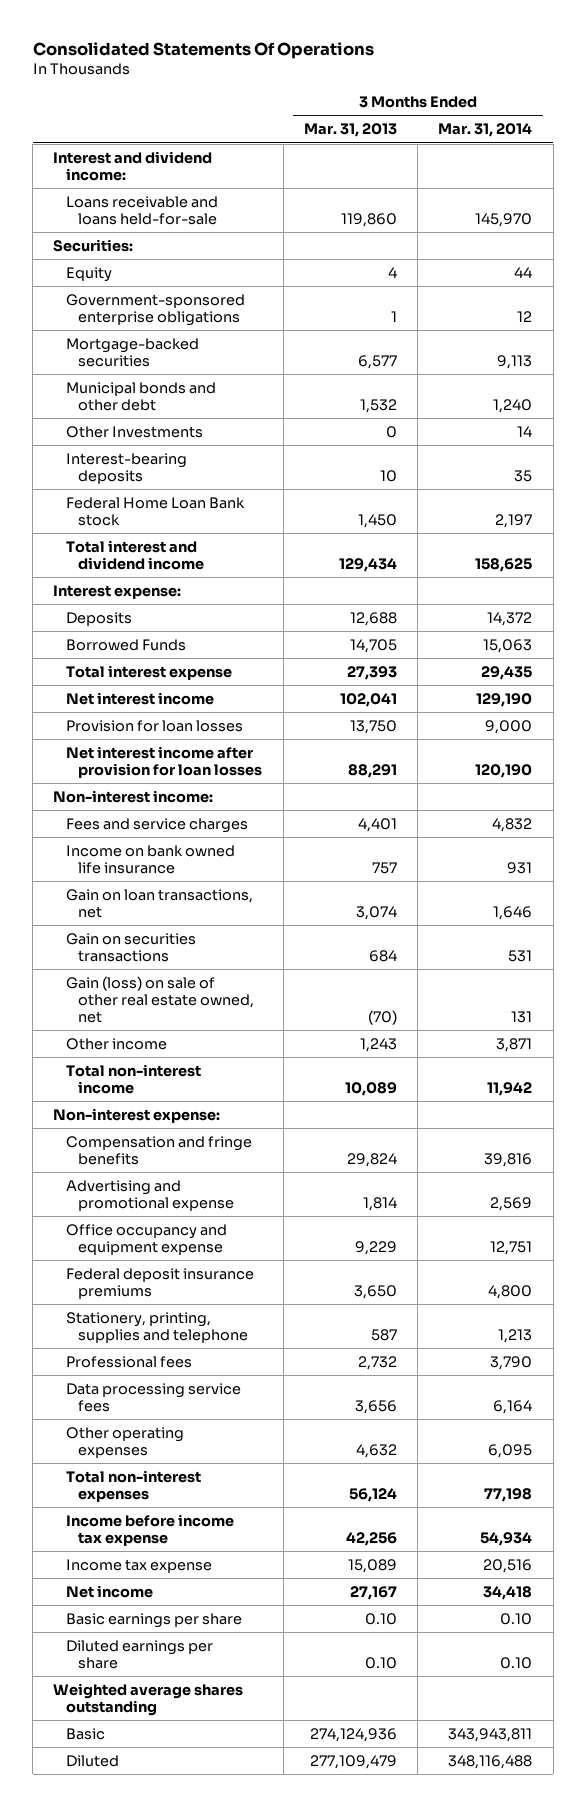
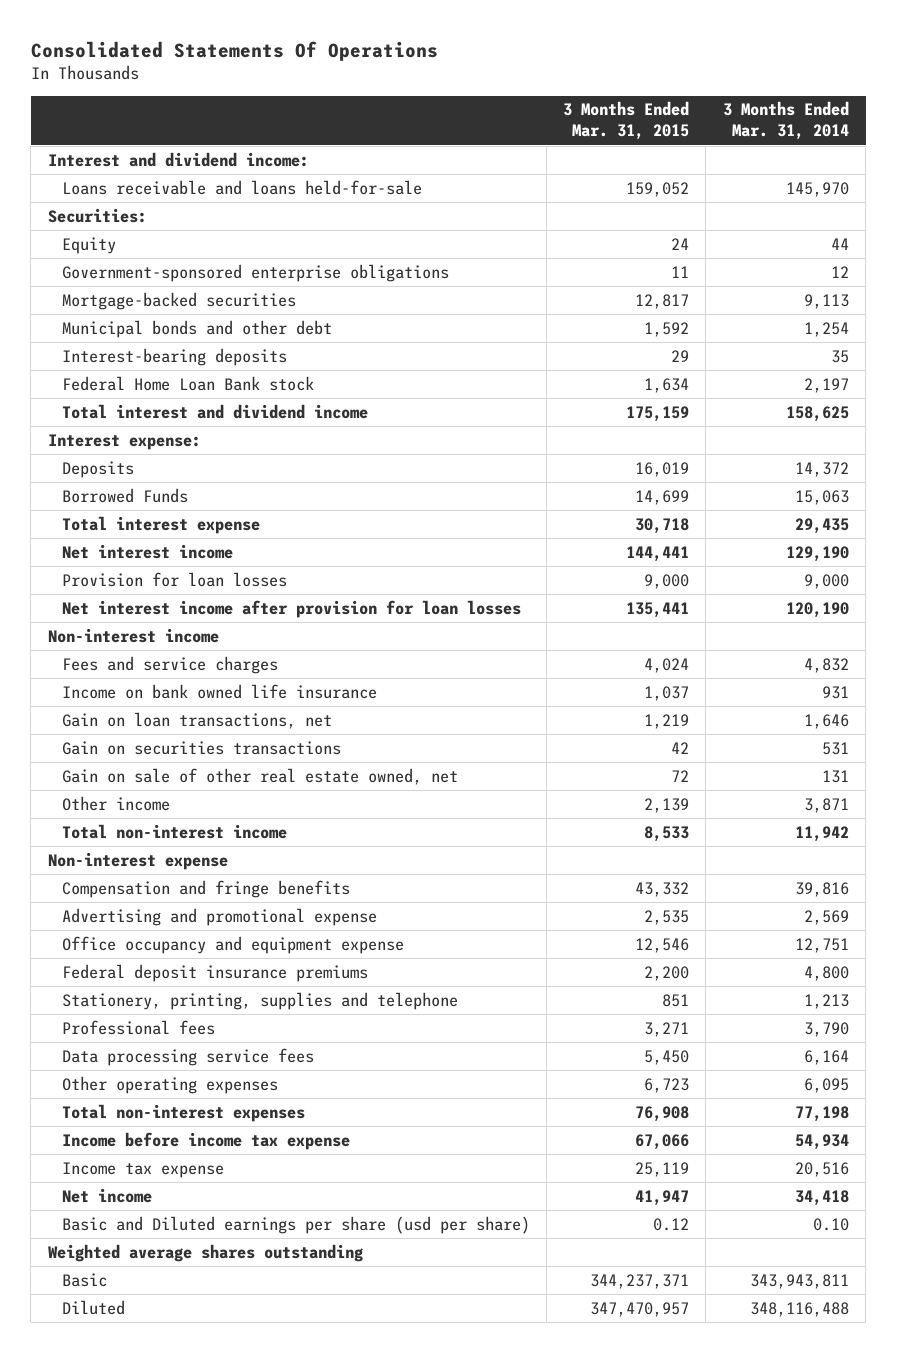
- | 3 Months Ended Mar. 31, 2013 | 3 Months Ended Mar. 31, 2014
+ | 3 Months Ended Mar. 31, 2015 | 3 Months Ended Mar. 31, 2014
- Municipal bonds and other debt | 1,532 | 1,240
- Other Investments | 0 | 14
+ Municipal bonds and other debt | 1,592 | 1,254
- Non-interest income:
+ Non-interest income
- Gain (loss) on sale of other real estate owned, net | (70) | 131
+ Gain on sale of other real estate owned, net | 72 | 131
- Non-interest expense:
+ Non-interest expense
- Basic earnings per share | 0.10 | 0.10
- Diluted earnings per share | 0.10 | 0.10
+ Basic and Diluted earnings per share (usd per share) | 0.12 | 0.10

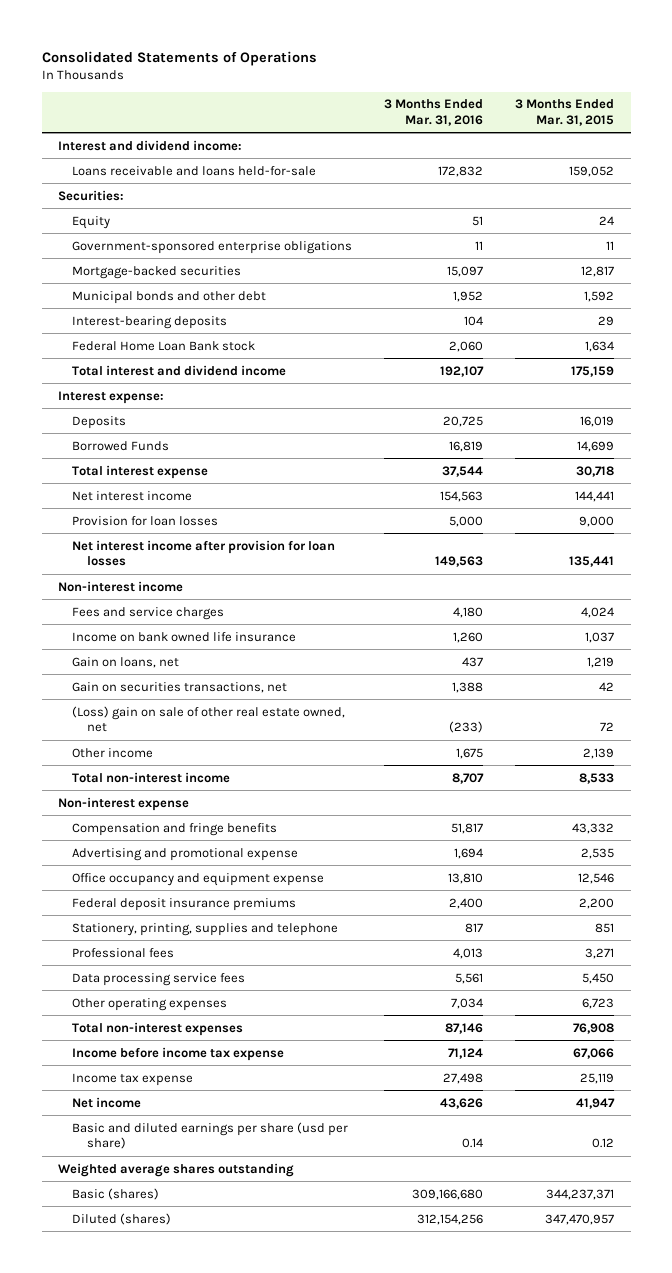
- Consolidated Statements Of Operations
+ Consolidated Statements of Operations
- | 3 Months Ended Mar. 31, 2015 | 3 Months Ended Mar. 31, 2014
+ | 3 Months Ended Mar. 31, 2016 | 3 Months Ended Mar. 31, 2015
- Gain on loan transactions, net | 1,219 | 1,646
- Gain on securities transactions | 42 | 531
- Gain on sale of other real estate owned, net | 72 | 131
+ Gain on loans, net | 437 | 1,219
+ Gain on securities transactions, net | 1,388 | 42
+ (Loss) gain on sale of other real estate owned, net | (233) | 72
- Basic and Diluted earnings per share (usd per share) | 0.12 | 0.10
+ Basic and diluted earnings per share (usd per share) | 0.14 | 0.12
- Basic | 344,237,371 | 343,943,811
- Diluted | 347,470,957 | 348,116,488
+ Basic (shares) | 309,166,680 | 344,237,371
+ Diluted (shares) | 312,154,256 | 347,470,957

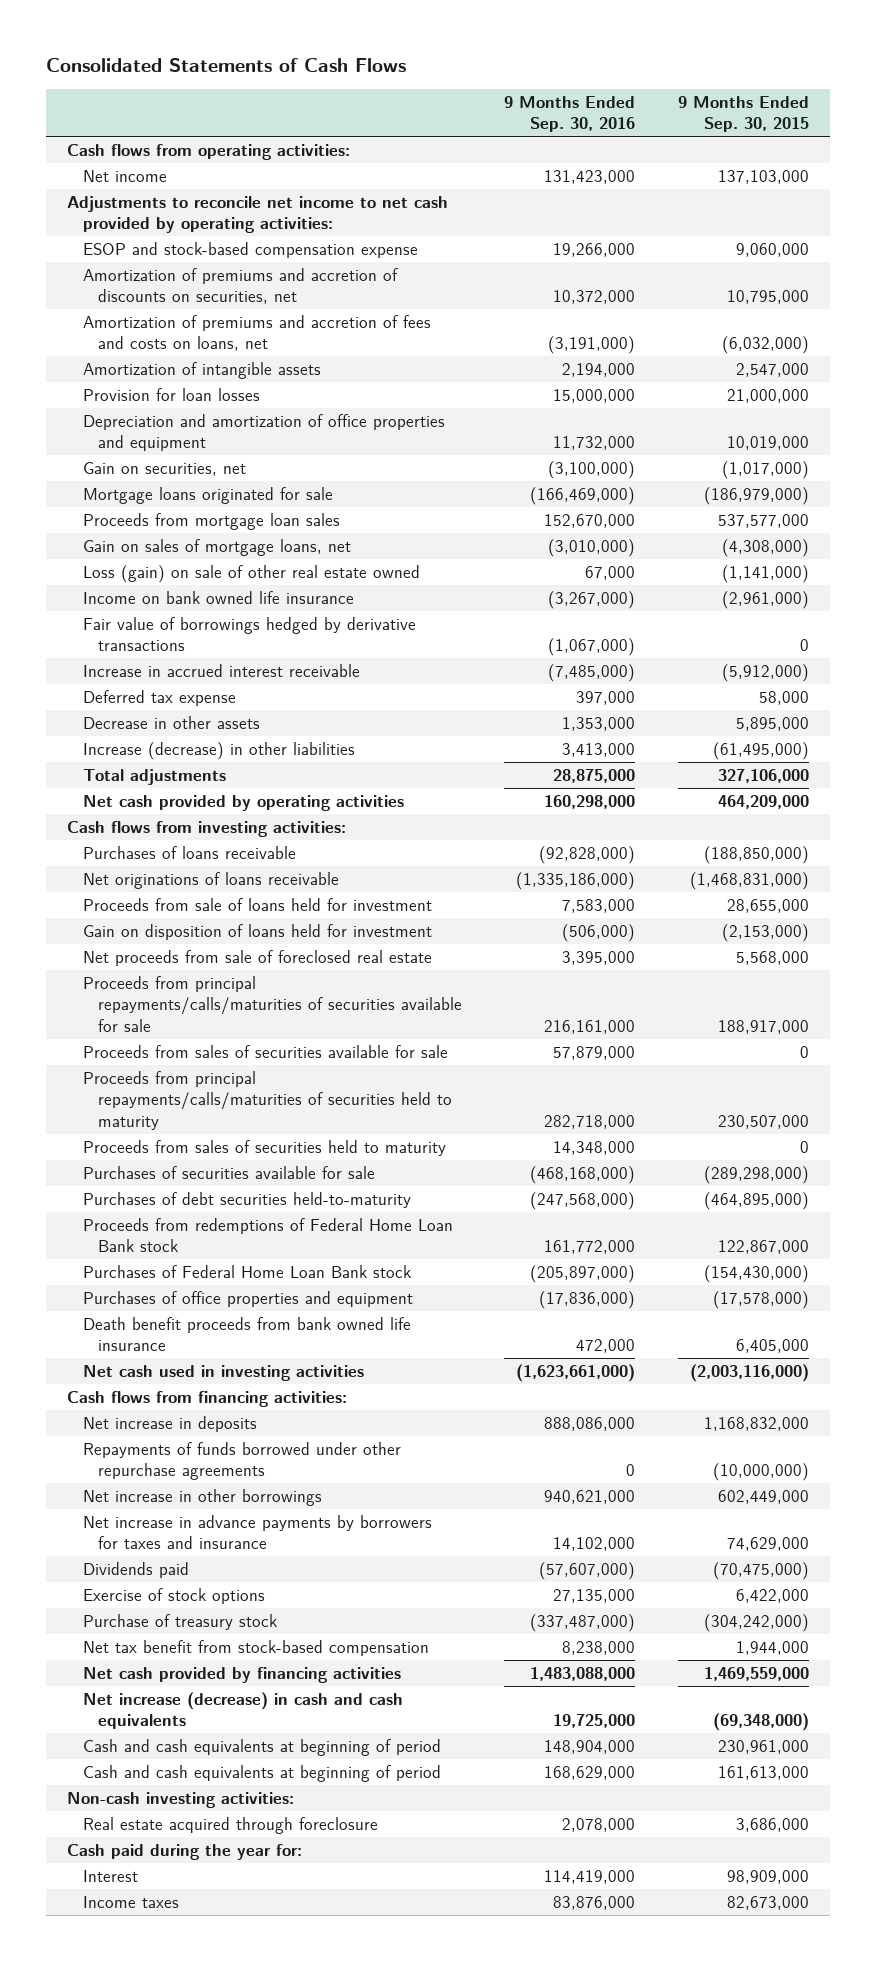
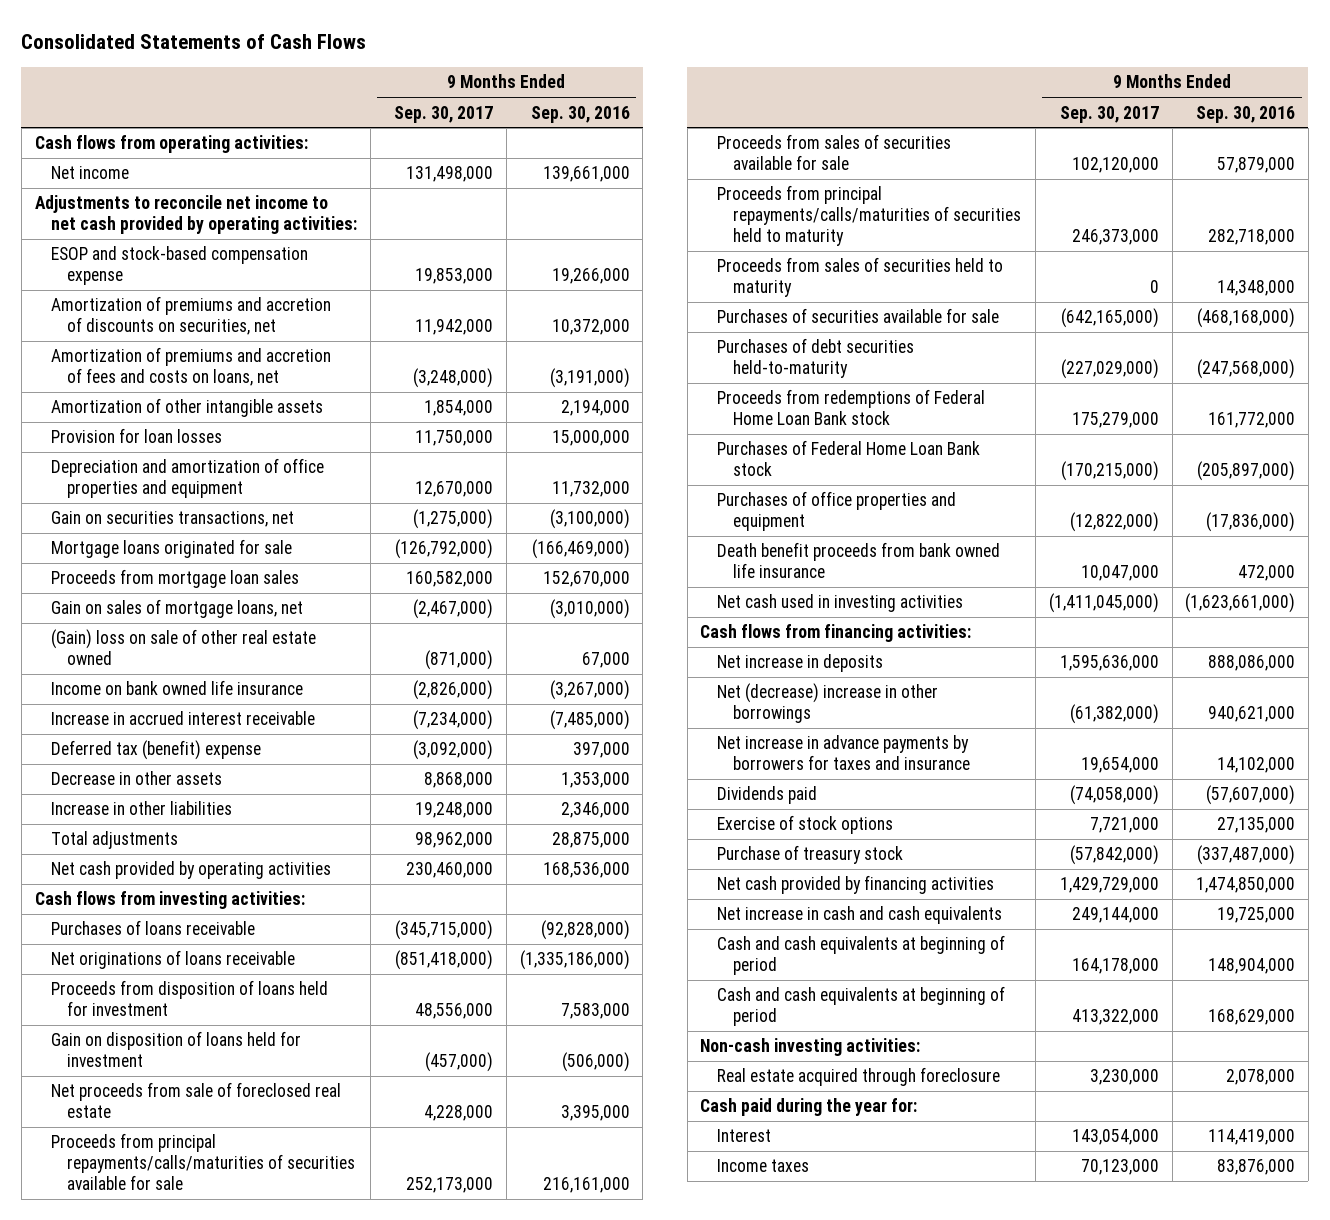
- | 9 Months Ended Sep. 30, 2016 | 9 Months Ended Sep. 30, 2015
+ | 9 Months Ended Sep. 30, 2017 | 9 Months Ended Sep. 30, 2016
- Net income | 131,423,000 | 137,103,000
+ Net income | 131,498,000 | 139,661,000
- Amortization of intangible assets | 2,194,000 | 2,547,000
+ Amortization of other intangible assets | 1,854,000 | 2,194,000
- Gain on securities, net | (3,100,000) | (1,017,000)
+ Gain on securities transactions, net | (1,275,000) | (3,100,000)
- Loss (gain) on sale of other real estate owned | 67,000 | (1,141,000)
+ (Gain) loss on sale of other real estate owned | (871,000) | 67,000
- Fair value of borrowings hedged by derivative transactions | (1,067,000) | 0
- Deferred tax expense | 397,000 | 58,000
+ Deferred tax (benefit) expense | (3,092,000) | 397,000
- Increase (decrease) in other liabilities | 3,413,000 | (61,495,000)
+ Increase in other liabilities | 19,248,000 | 2,346,000
- Net cash provided by operating activities | 160,298,000 | 464,209,000
+ Net cash provided by operating activities | 230,460,000 | 168,536,000
- Proceeds from sale of loans held for investment | 7,583,000 | 28,655,000
+ Proceeds from disposition of loans held for investment | 48,556,000 | 7,583,000
- Repayments of funds borrowed under other repurchase agreements | 0 | (10,000,000)
- Net increase in other borrowings | 940,621,000 | 602,449,000
+ Net (decrease) increase in other borrowings | (61,382,000) | 940,621,000
- Net tax benefit from stock-based compensation | 8,238,000 | 1,944,000
- Net cash provided by financing activities | 1,483,088,000 | 1,469,559,000
- Net increase (decrease) in cash and cash equivalents | 19,725,000 | (69,348,000)
+ Net cash provided by financing activities | 1,429,729,000 | 1,474,850,000
+ Net increase in cash and cash equivalents | 249,144,000 | 19,725,000

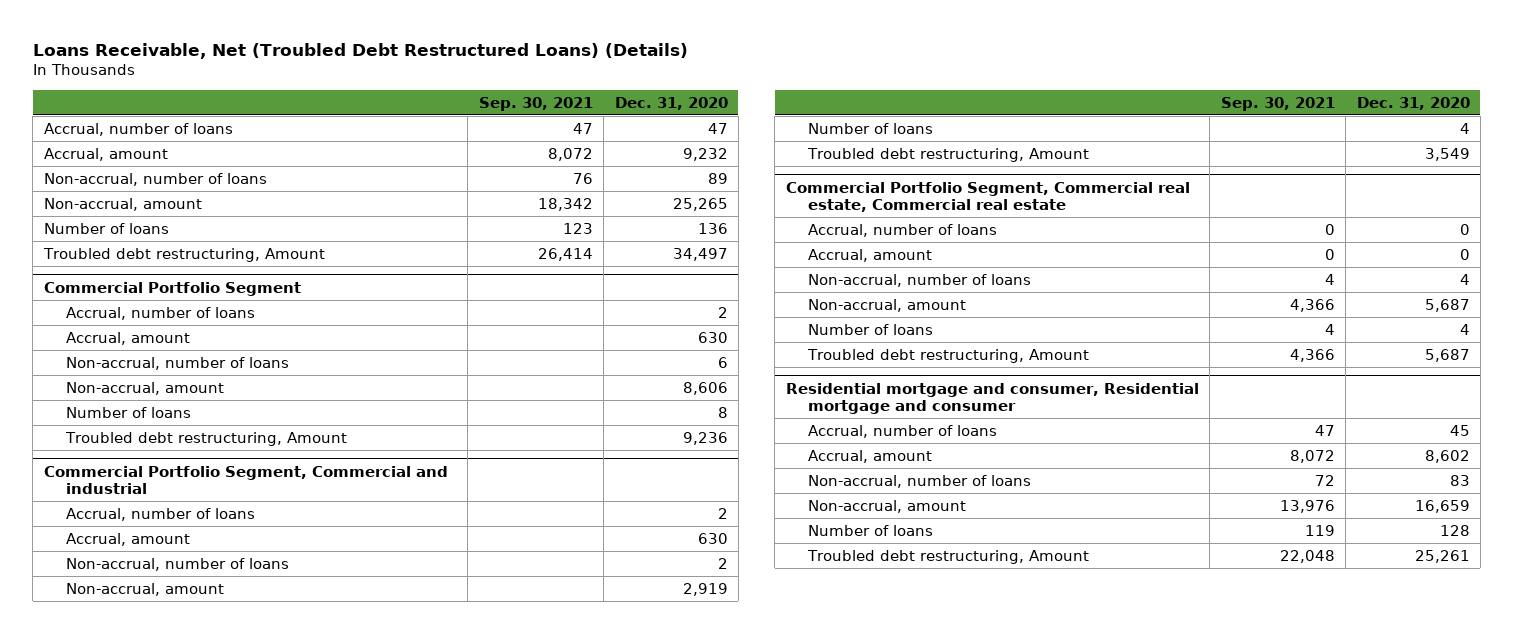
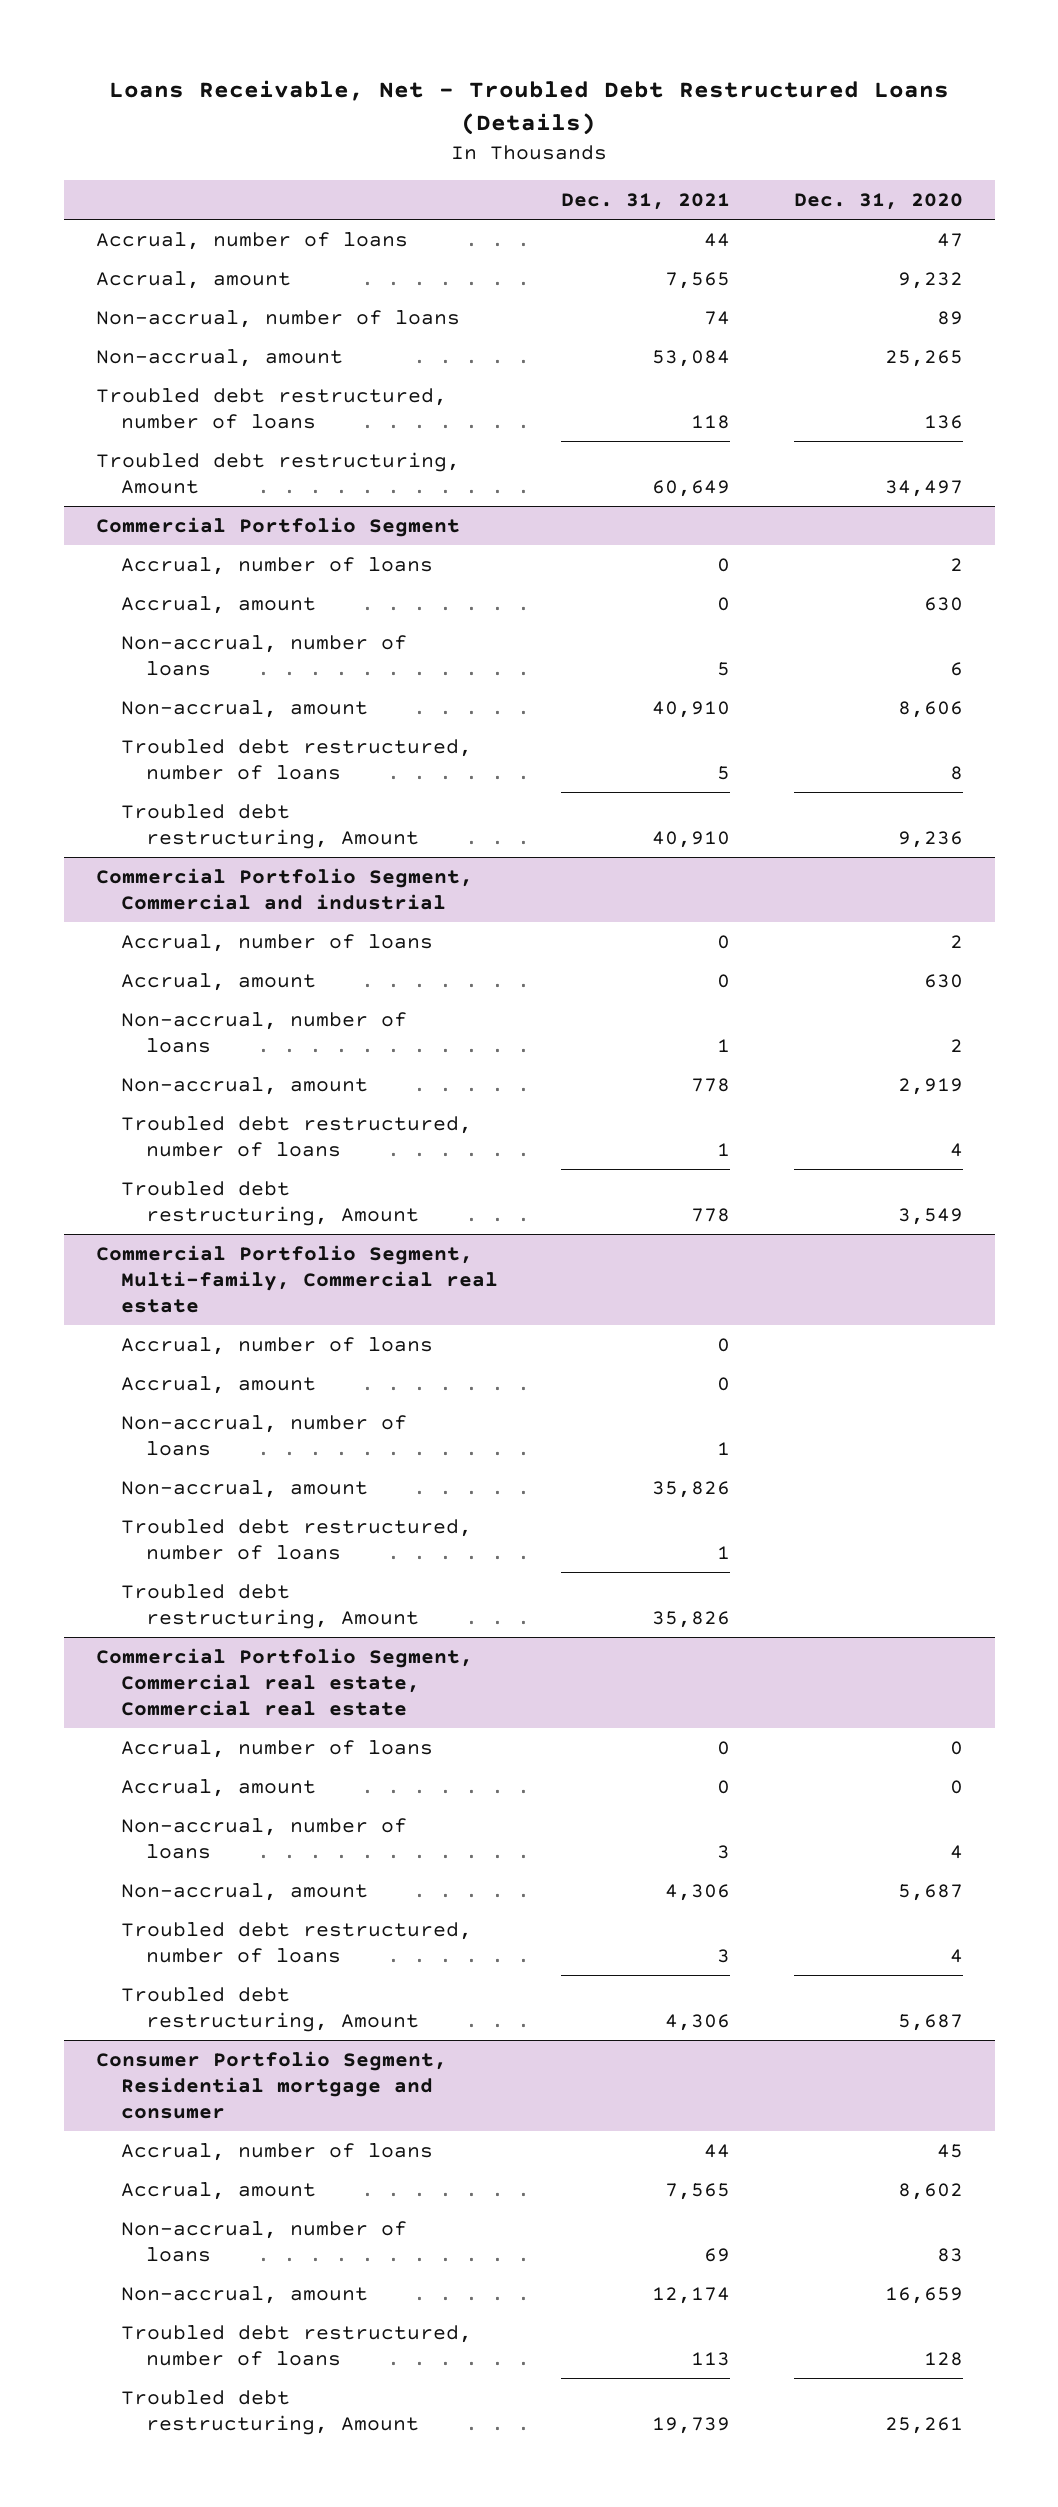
- Loans Receivable, Net (Troubled Debt Restructured Loans) (Details)
+ Loans Receivable, Net - Troubled Debt Restructured Loans (Details)
- | Sep. 30, 2021 | Dec. 31, 2020
+ | Dec. 31, 2021 | Dec. 31, 2020
- Number of loans | 123 | 136
+ Troubled debt restructured, number of loans | 118 | 136
@ Commercial Portfolio Segment
- Number of loans | | 8
+ Troubled debt restructured, number of loans | 5 | 8
@ Commercial Portfolio Segment, Commercial and industrial
- Number of loans | | 4
+ Troubled debt restructured, number of loans | 1 | 4
+ Commercial Portfolio Segment, Multi-family, Commercial real estate
+ Accrual, number of loans | 0 |
+ Accrual, amount | 0 |
+ Non-accrual, number of loans | 1 |
+ Non-accrual, amount | 35,826 |
+ Troubled debt restructured, number of loans | 1 |
+ Troubled debt restructuring, Amount | 35,826 |
@ Commercial Portfolio Segment, Commercial real estate, Commercial real estate
- Number of loans | 4 | 4
+ Troubled debt restructured, number of loans | 3 | 4
- Residential mortgage and consumer, Residential mortgage and consumer
+ Consumer Portfolio Segment, Residential mortgage and consumer
- Number of loans | 119 | 128
+ Troubled debt restructured, number of loans | 113 | 128

